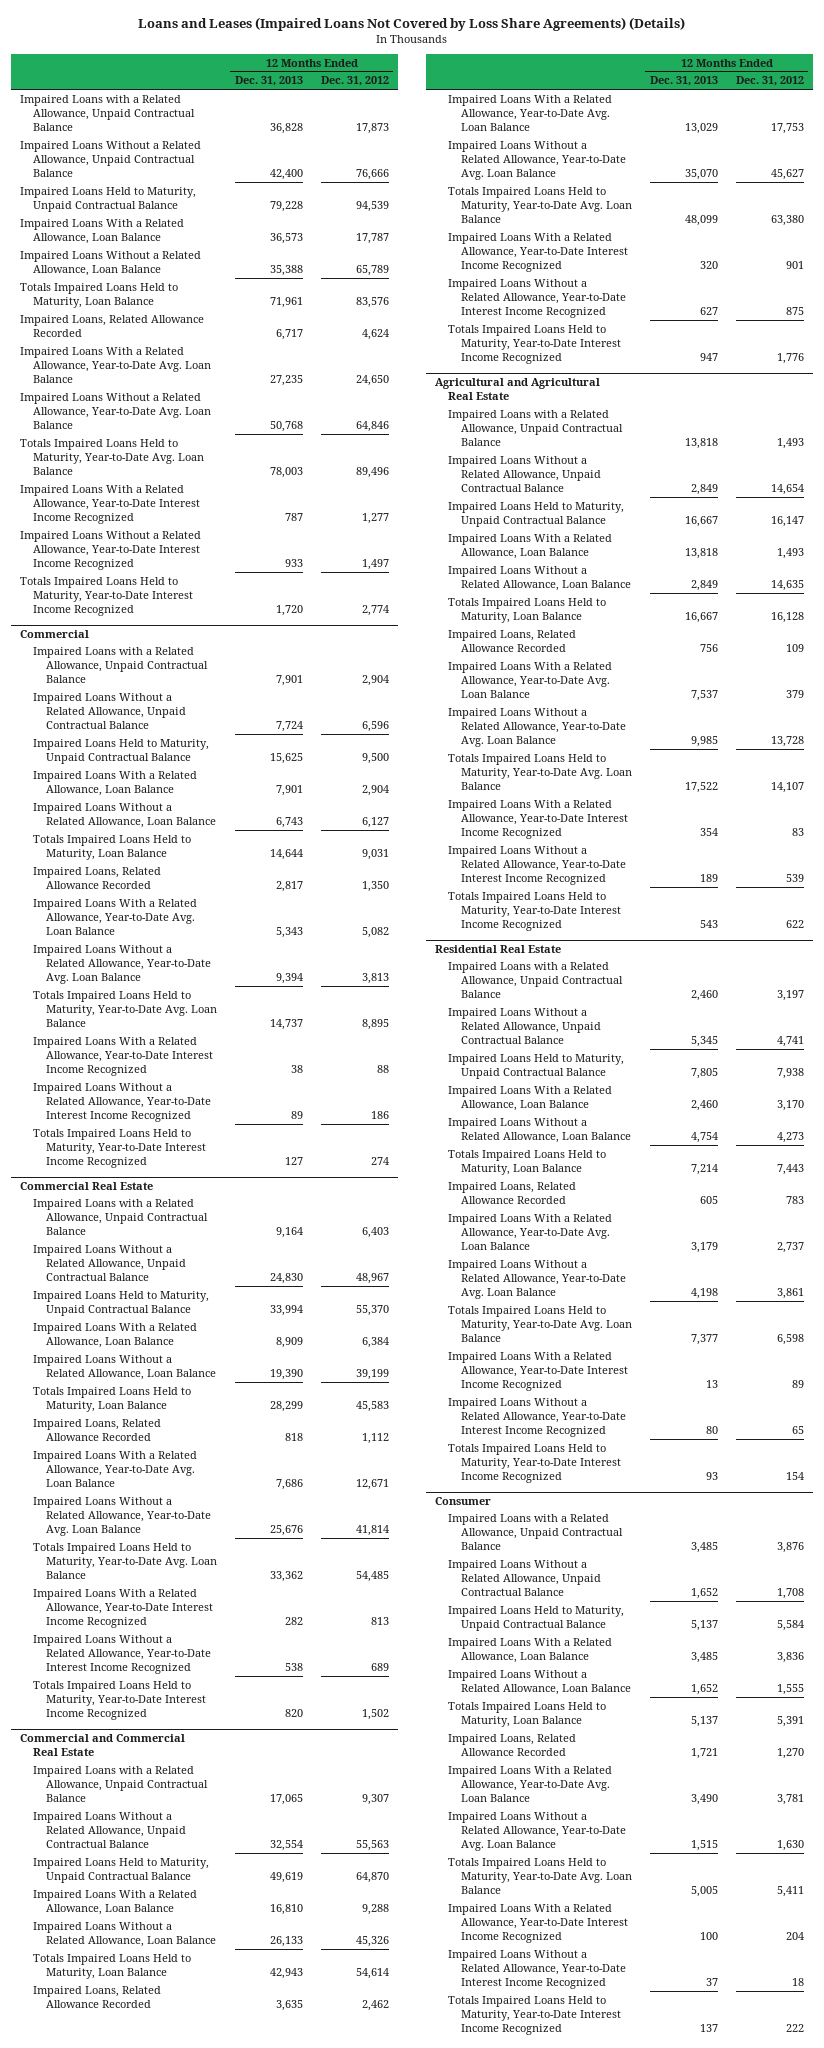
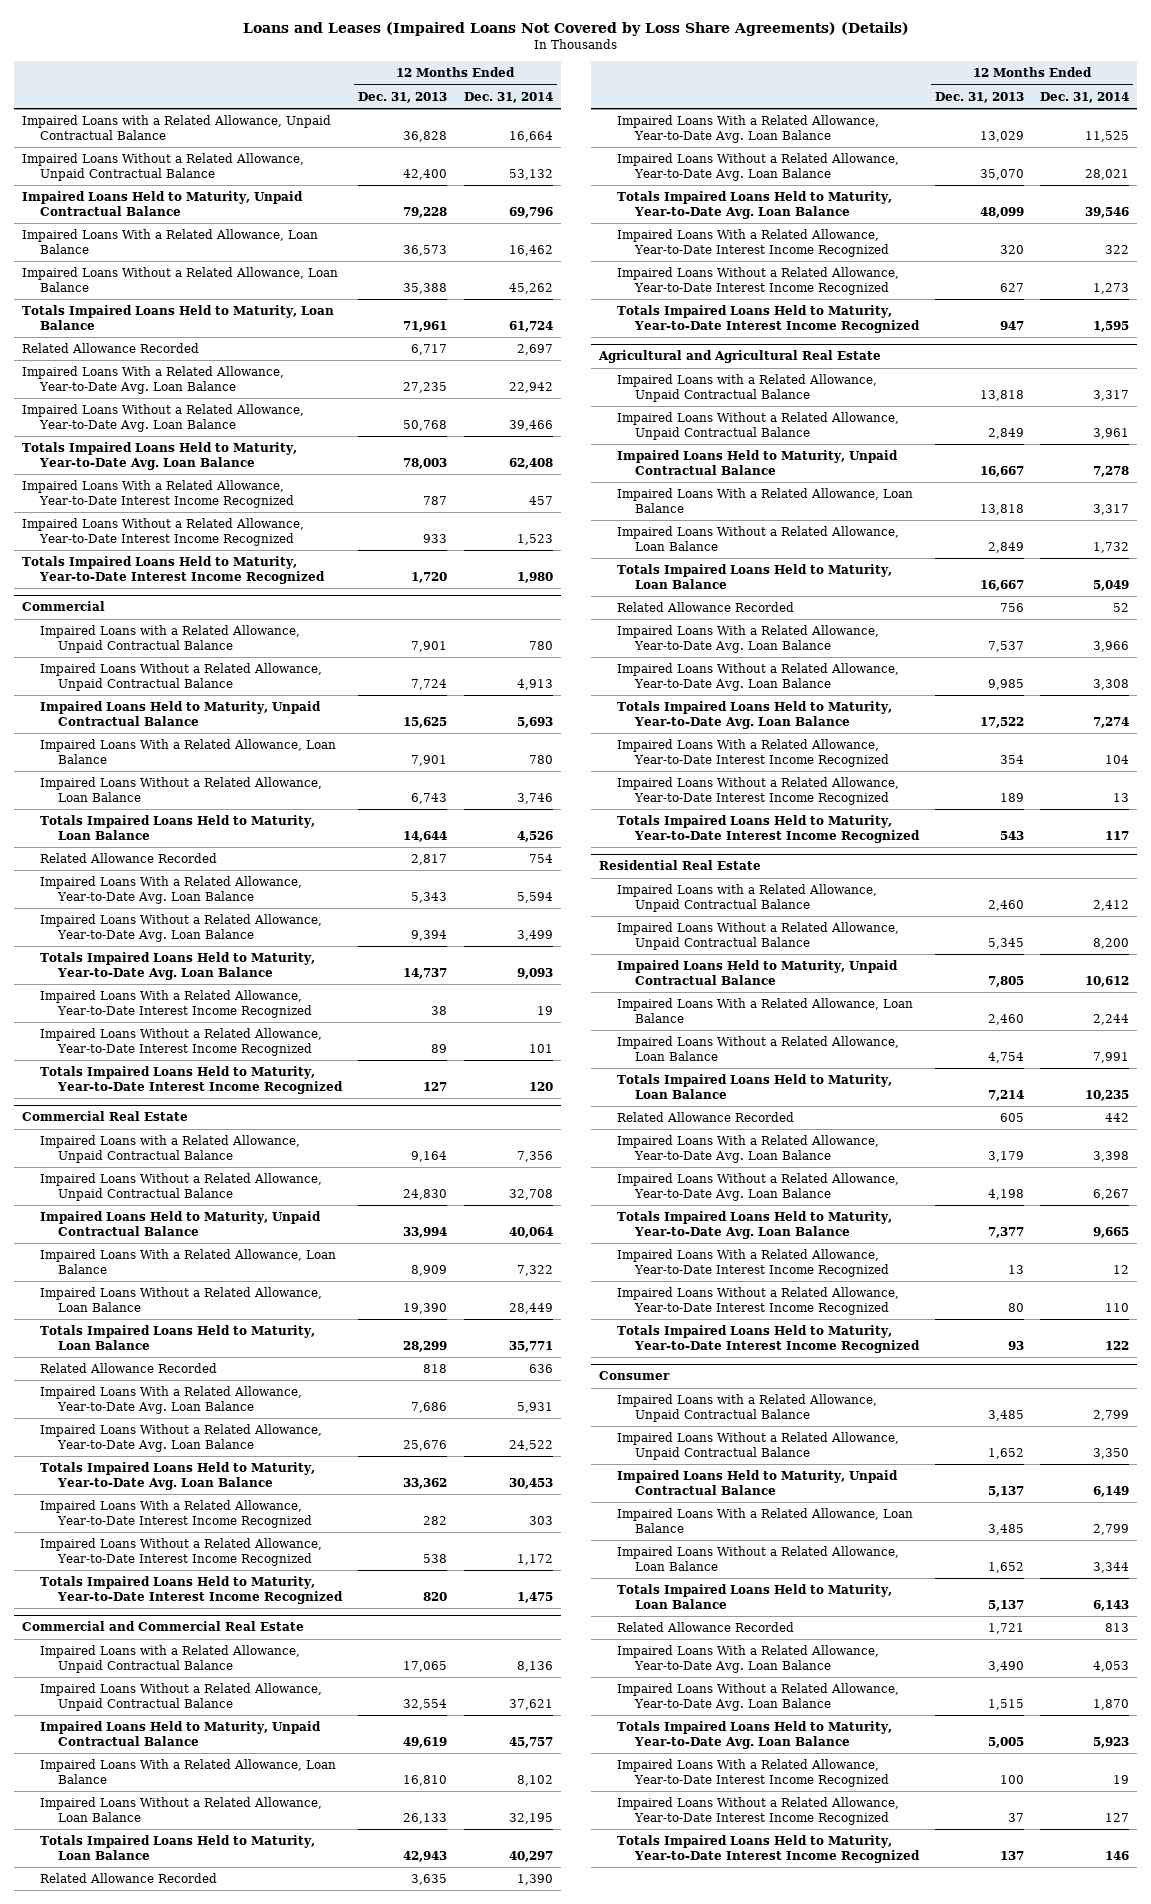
- | 12 Months Ended Dec. 31, 2013 | 12 Months Ended Dec. 31, 2012
+ | 12 Months Ended Dec. 31, 2013 | 12 Months Ended Dec. 31, 2014
- Impaired Loans, Related Allowance Recorded | 6,717 | 4,624
+ Related Allowance Recorded | 6,717 | 2,697
@ Commercial
- Impaired Loans, Related Allowance Recorded | 2,817 | 1,350
+ Related Allowance Recorded | 2,817 | 754
@ Commercial Real Estate
- Impaired Loans, Related Allowance Recorded | 818 | 1,112
+ Related Allowance Recorded | 818 | 636
@ Commercial and Commercial Real Estate
- Impaired Loans, Related Allowance Recorded | 3,635 | 2,462
+ Related Allowance Recorded | 3,635 | 1,390
@ Agricultural and Agricultural Real Estate
- Impaired Loans, Related Allowance Recorded | 756 | 109
+ Related Allowance Recorded | 756 | 52
@ Residential Real Estate
- Impaired Loans, Related Allowance Recorded | 605 | 783
+ Related Allowance Recorded | 605 | 442
@ Consumer
- Impaired Loans, Related Allowance Recorded | 1,721 | 1,270
+ Related Allowance Recorded | 1,721 | 813

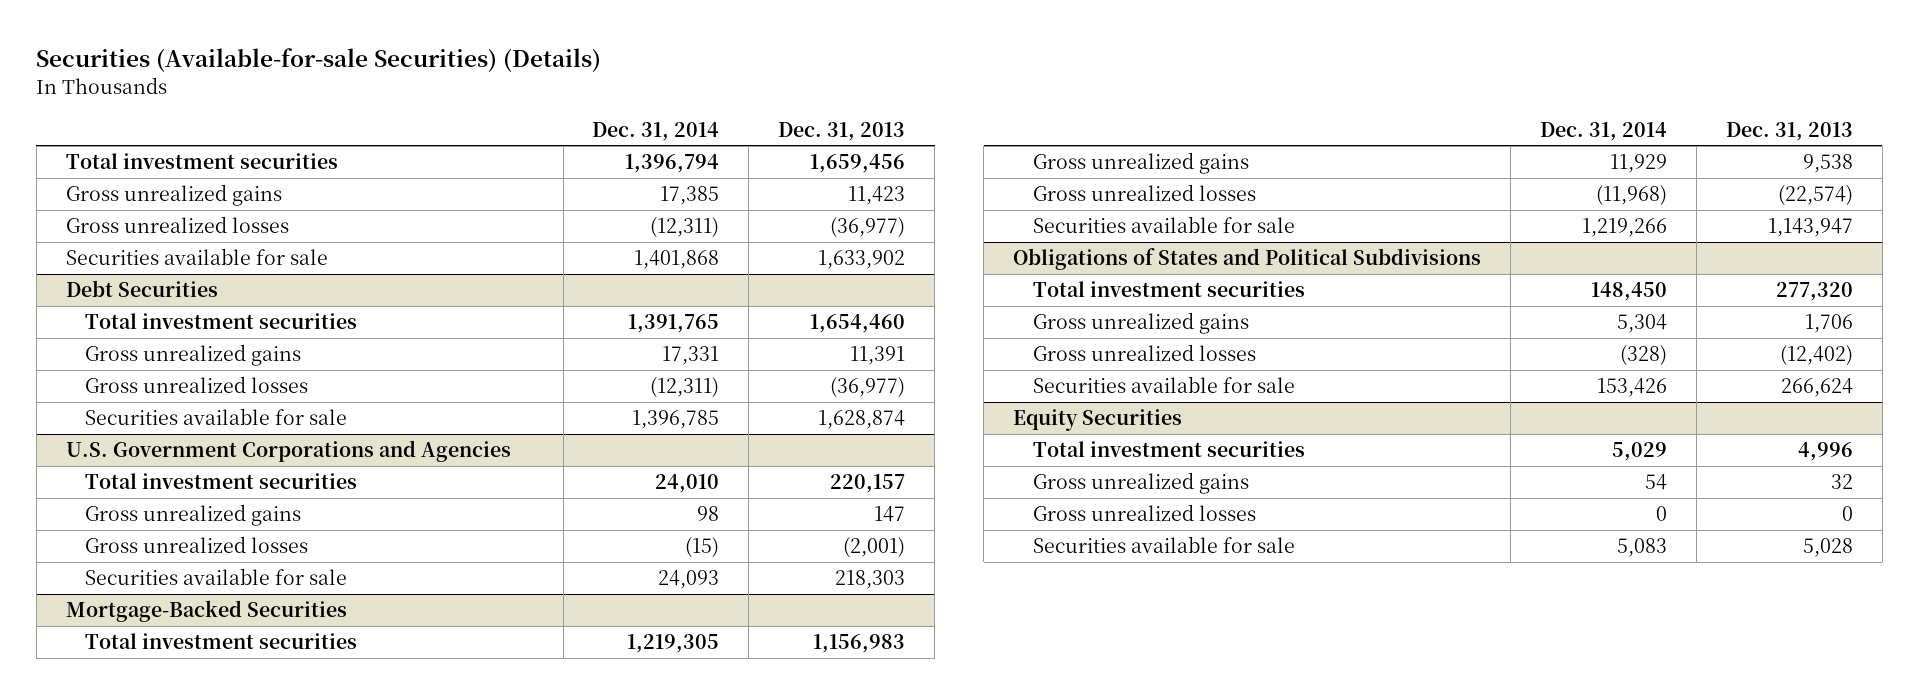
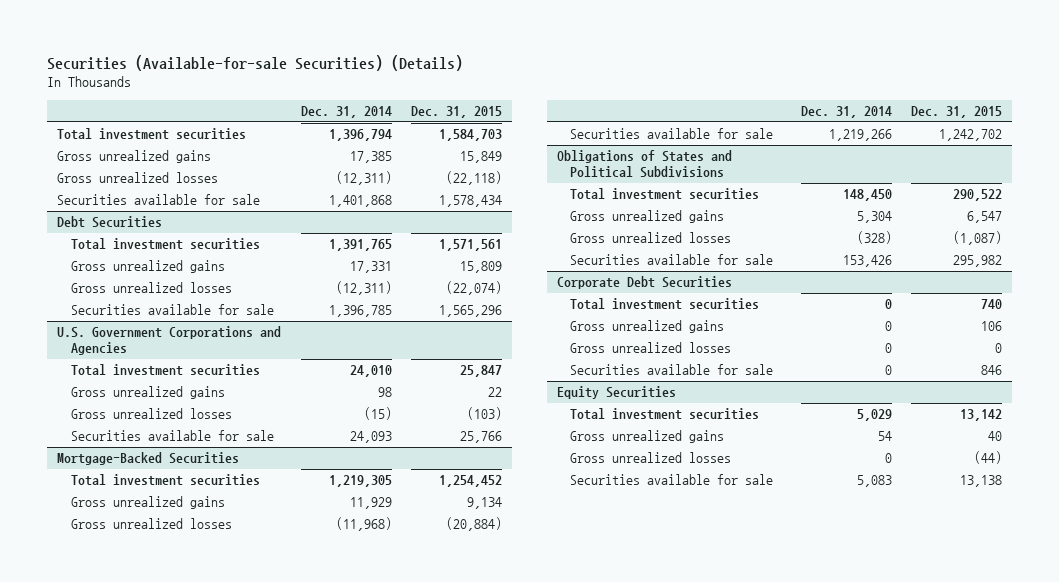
- | Dec. 31, 2014 | Dec. 31, 2013
+ | Dec. 31, 2014 | Dec. 31, 2015
+ Corporate Debt Securities
+ Total investment securities | 0 | 740
+ Gross unrealized gains | 0 | 106
+ Gross unrealized losses | 0 | 0
+ Securities available for sale | 0 | 846

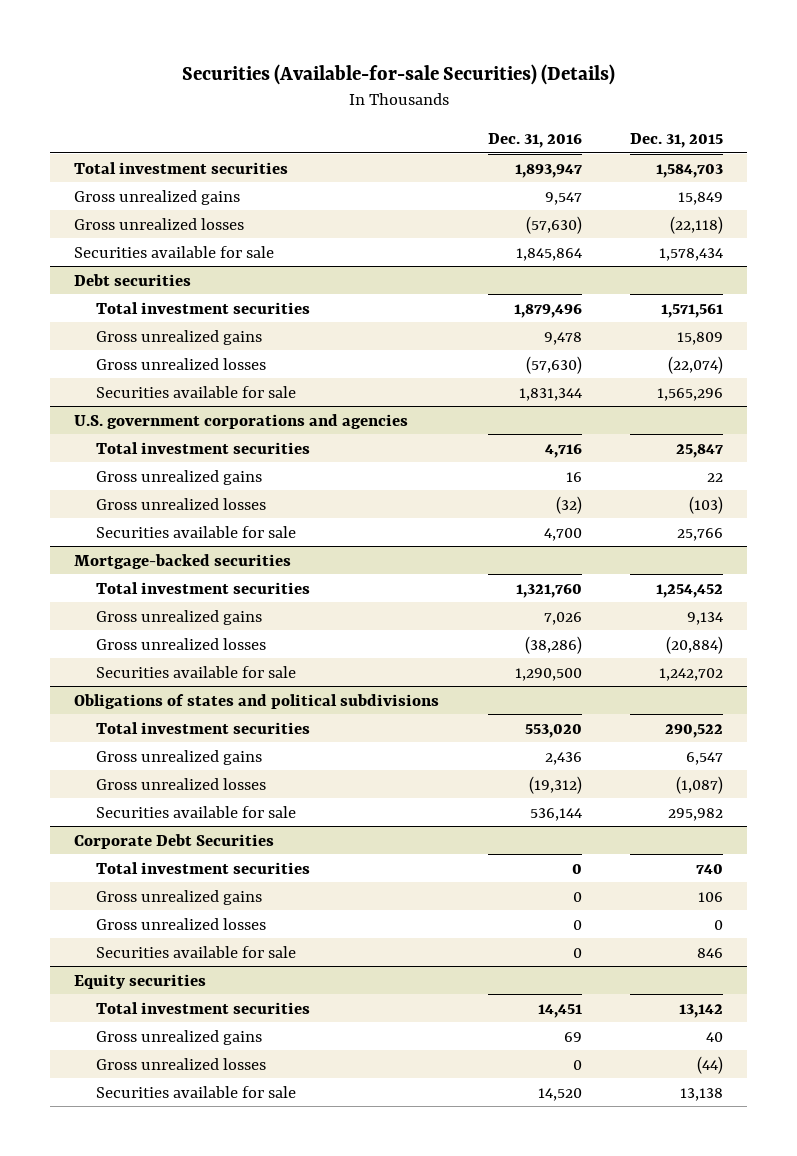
- | Dec. 31, 2014 | Dec. 31, 2015
+ | Dec. 31, 2016 | Dec. 31, 2015
- Debt Securities
+ Debt securities
- U.S. Government Corporations and Agencies
+ U.S. government corporations and agencies
- Mortgage-Backed Securities
+ Mortgage-backed securities
- Obligations of States and Political Subdivisions
+ Obligations of states and political subdivisions
- Equity Securities
+ Equity securities

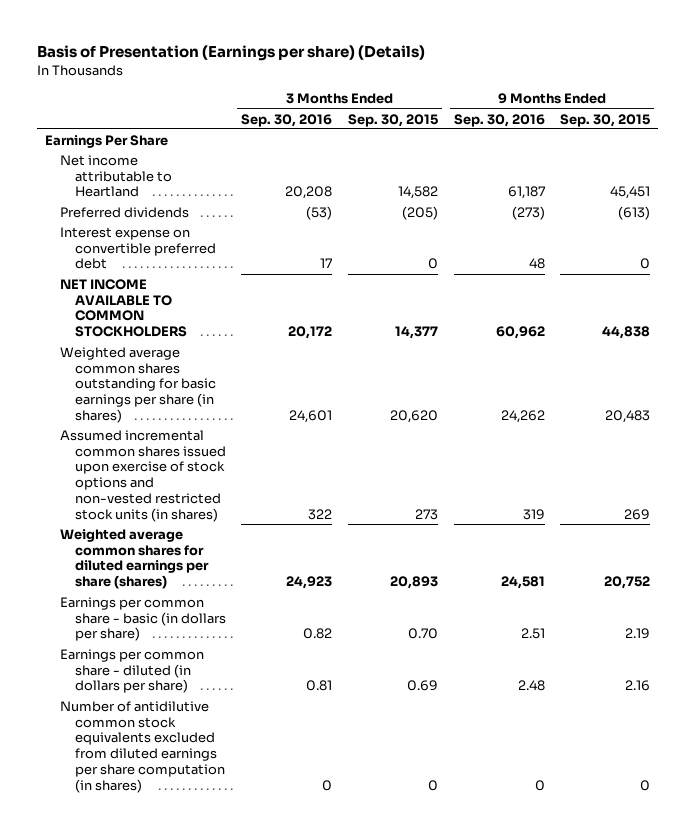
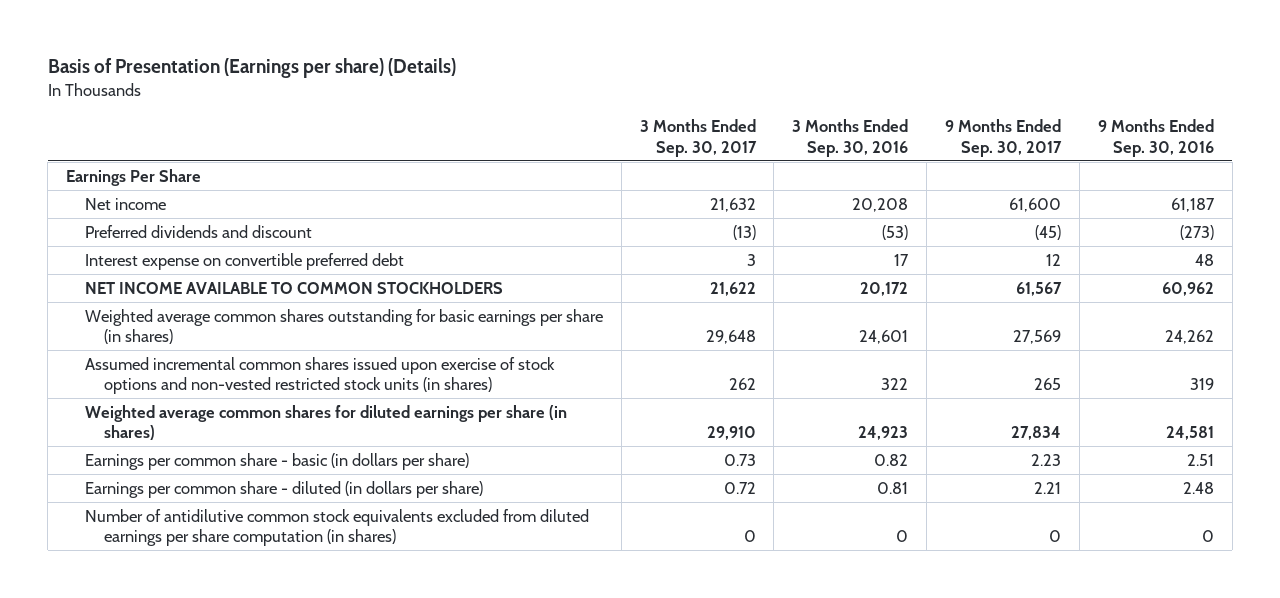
- | 3 Months Ended Sep. 30, 2016 | 3 Months Ended Sep. 30, 2015 | 9 Months Ended Sep. 30, 2016 | 9 Months Ended Sep. 30, 2015
+ | 3 Months Ended Sep. 30, 2017 | 3 Months Ended Sep. 30, 2016 | 9 Months Ended Sep. 30, 2017 | 9 Months Ended Sep. 30, 2016
- Net income attributable to Heartland | 20,208 | 14,582 | 61,187 | 45,451
- Preferred dividends | (53) | (205) | (273) | (613)
+ Net income | 21,632 | 20,208 | 61,600 | 61,187
+ Preferred dividends and discount | (13) | (53) | (45) | (273)
- Weighted average common shares for diluted earnings per share (shares) | 24,923 | 20,893 | 24,581 | 20,752
+ Weighted average common shares for diluted earnings per share (in shares) | 29,910 | 24,923 | 27,834 | 24,581

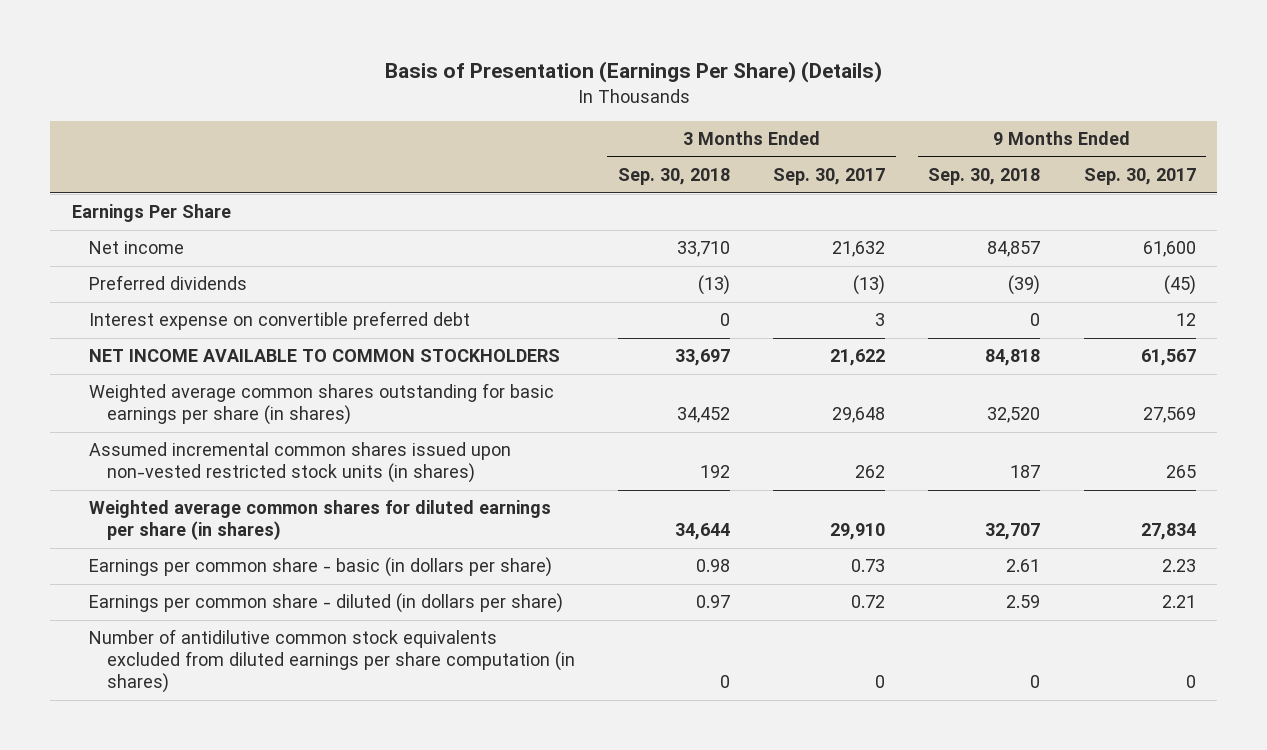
- Basis of Presentation (Earnings per share) (Details)
+ Basis of Presentation (Earnings Per Share) (Details)
- | 3 Months Ended Sep. 30, 2017 | 3 Months Ended Sep. 30, 2016 | 9 Months Ended Sep. 30, 2017 | 9 Months Ended Sep. 30, 2016
+ | 3 Months Ended Sep. 30, 2018 | 3 Months Ended Sep. 30, 2017 | 9 Months Ended Sep. 30, 2018 | 9 Months Ended Sep. 30, 2017
- Preferred dividends and discount | (13) | (53) | (45) | (273)
+ Preferred dividends | (13) | (13) | (39) | (45)
- Assumed incremental common shares issued upon exercise of stock options and non-vested restricted stock units (in shares) | 262 | 322 | 265 | 319
+ Assumed incremental common shares issued upon non-vested restricted stock units (in shares) | 192 | 262 | 187 | 265

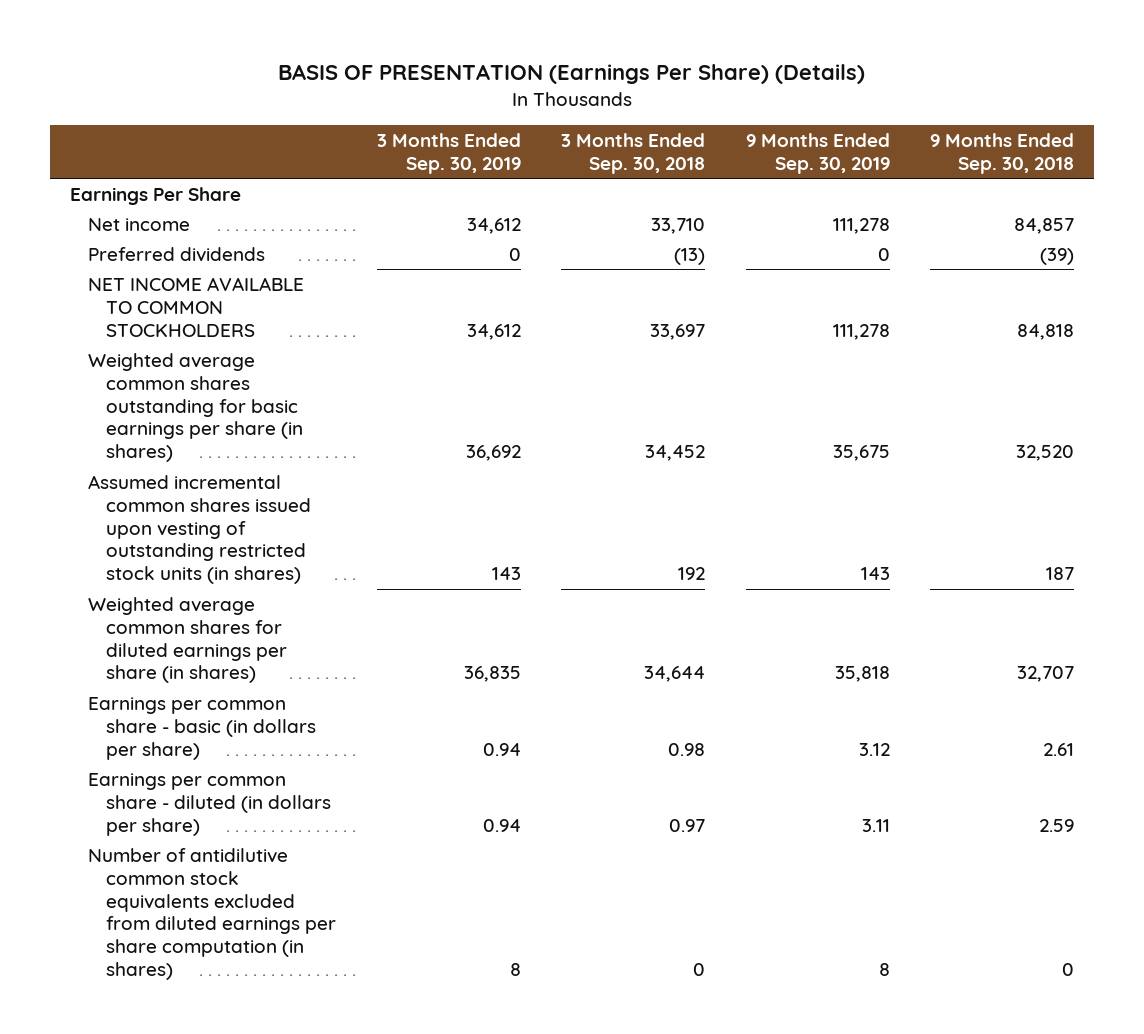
- Basis of Presentation (Earnings Per Share) (Details)
+ BASIS OF PRESENTATION (Earnings Per Share) (Details)
- | 3 Months Ended Sep. 30, 2018 | 3 Months Ended Sep. 30, 2017 | 9 Months Ended Sep. 30, 2018 | 9 Months Ended Sep. 30, 2017
+ | 3 Months Ended Sep. 30, 2019 | 3 Months Ended Sep. 30, 2018 | 9 Months Ended Sep. 30, 2019 | 9 Months Ended Sep. 30, 2018
- Interest expense on convertible preferred debt | 0 | 3 | 0 | 12
- Assumed incremental common shares issued upon non-vested restricted stock units (in shares) | 192 | 262 | 187 | 265
+ Assumed incremental common shares issued upon vesting of outstanding restricted stock units (in shares) | 143 | 192 | 143 | 187

